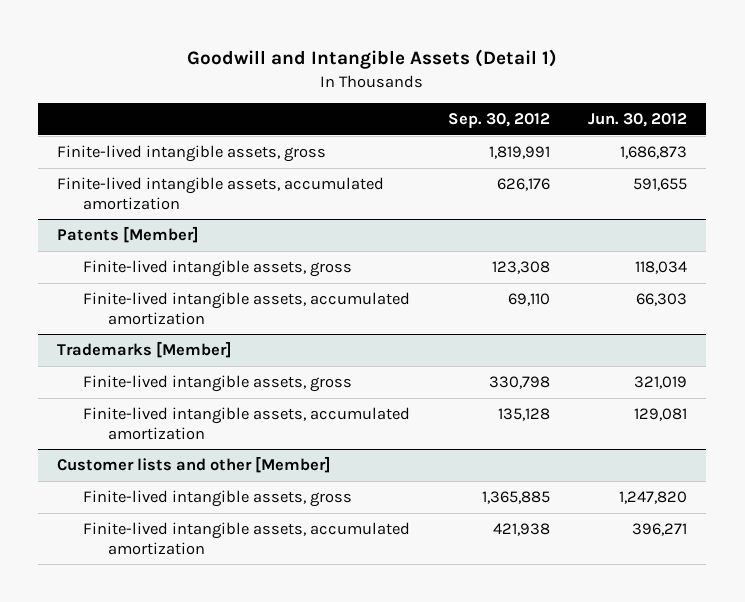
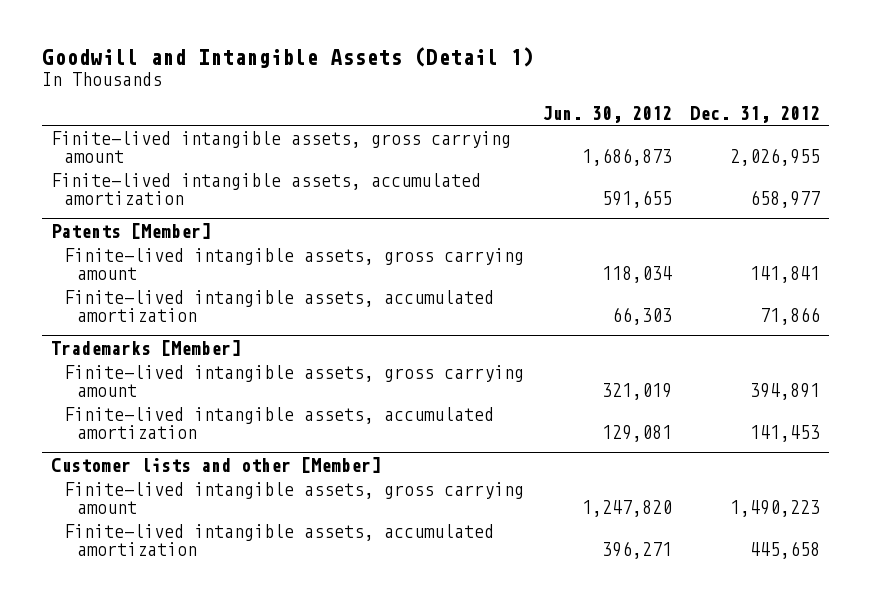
- | Sep. 30, 2012 | Jun. 30, 2012
+ | Jun. 30, 2012 | Dec. 31, 2012
- Finite-lived intangible assets, gross | 1,819,991 | 1,686,873
+ Finite-lived intangible assets, gross carrying amount | 1,686,873 | 2,026,955
@ Patents [Member]
- Finite-lived intangible assets, gross | 123,308 | 118,034
+ Finite-lived intangible assets, gross carrying amount | 118,034 | 141,841
@ Trademarks [Member]
- Finite-lived intangible assets, gross | 330,798 | 321,019
+ Finite-lived intangible assets, gross carrying amount | 321,019 | 394,891
@ Customer lists and other [Member]
- Finite-lived intangible assets, gross | 1,365,885 | 1,247,820
+ Finite-lived intangible assets, gross carrying amount | 1,247,820 | 1,490,223

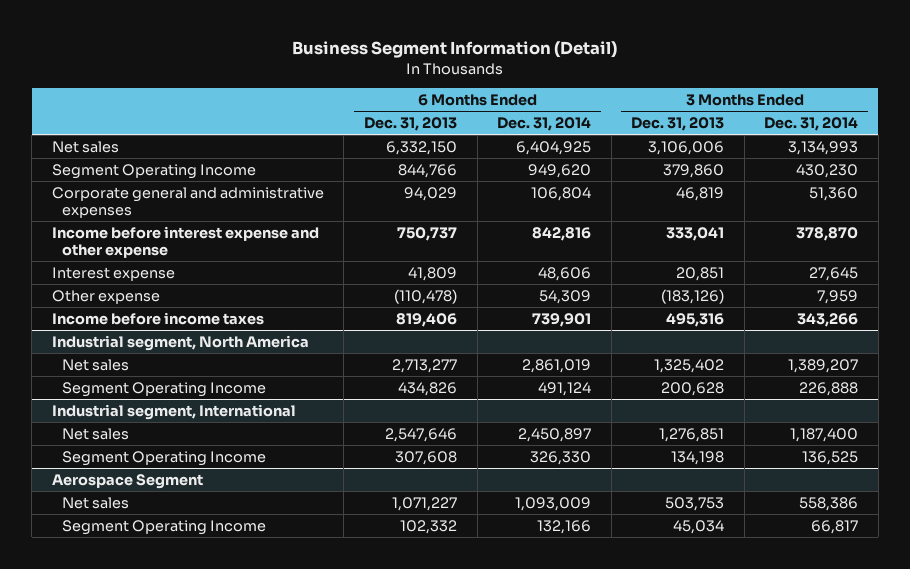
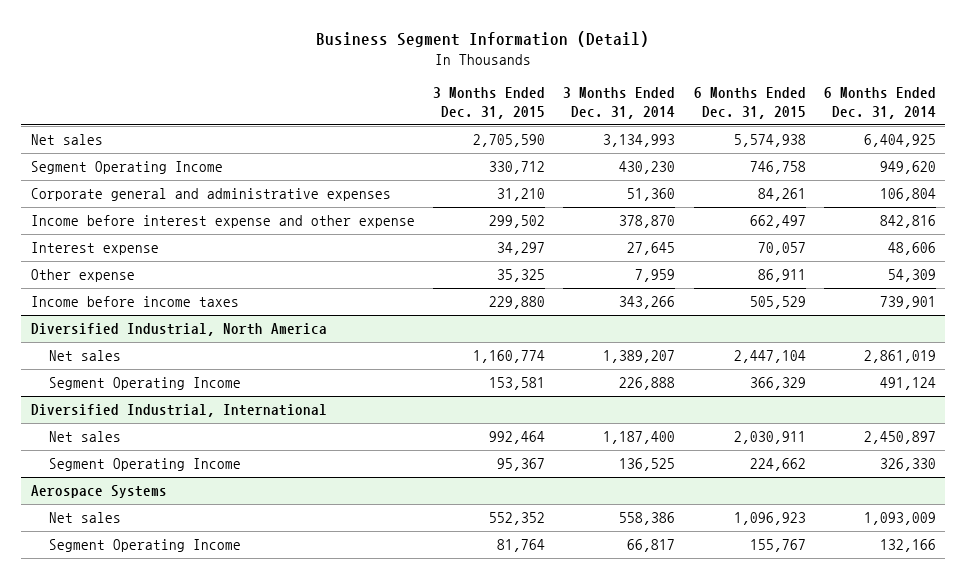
- | 6 Months Ended Dec. 31, 2013 | 6 Months Ended Dec. 31, 2014 | 3 Months Ended Dec. 31, 2013 | 3 Months Ended Dec. 31, 2014
+ | 3 Months Ended Dec. 31, 2015 | 3 Months Ended Dec. 31, 2014 | 6 Months Ended Dec. 31, 2015 | 6 Months Ended Dec. 31, 2014
- Industrial segment, North America
+ Diversified Industrial, North America
- Industrial segment, International
+ Diversified Industrial, International
- Aerospace Segment
+ Aerospace Systems

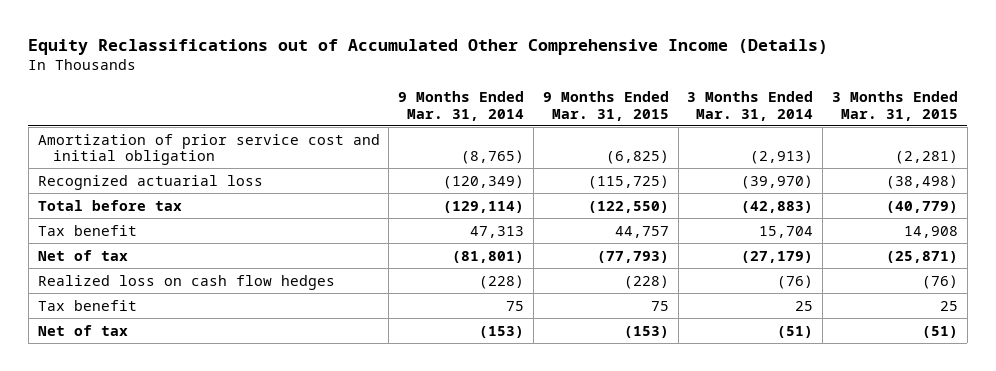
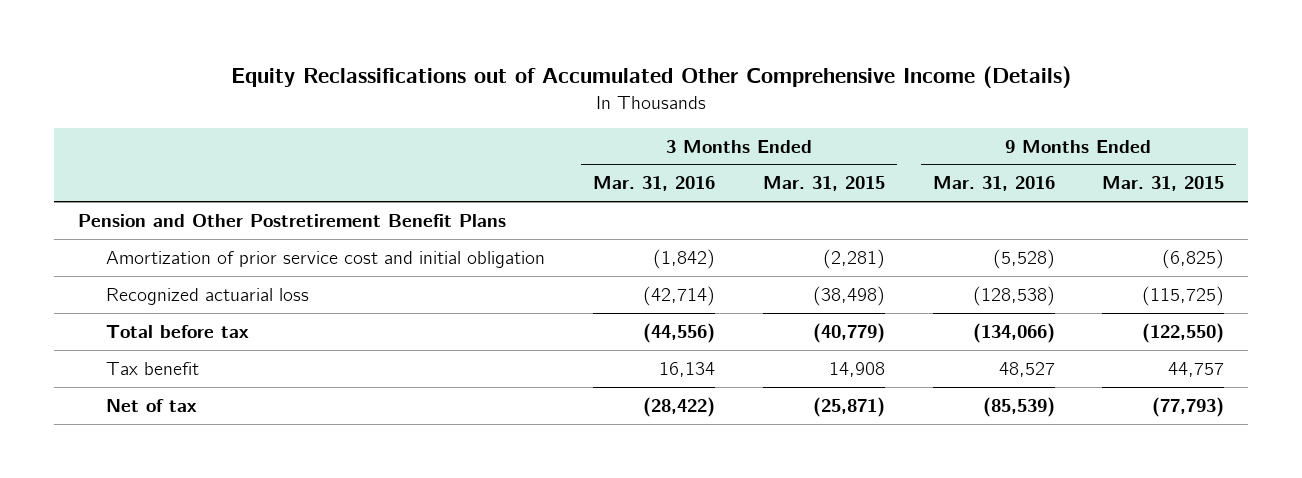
- | 9 Months Ended Mar. 31, 2014 | 9 Months Ended Mar. 31, 2015 | 3 Months Ended Mar. 31, 2014 | 3 Months Ended Mar. 31, 2015
+ | 3 Months Ended Mar. 31, 2016 | 3 Months Ended Mar. 31, 2015 | 9 Months Ended Mar. 31, 2016 | 9 Months Ended Mar. 31, 2015
+ Pension and Other Postretirement Benefit Plans
- Realized loss on cash flow hedges | (228) | (228) | (76) | (76)
- Tax benefit | 75 | 75 | 25 | 25
- Net of tax | (153) | (153) | (51) | (51)

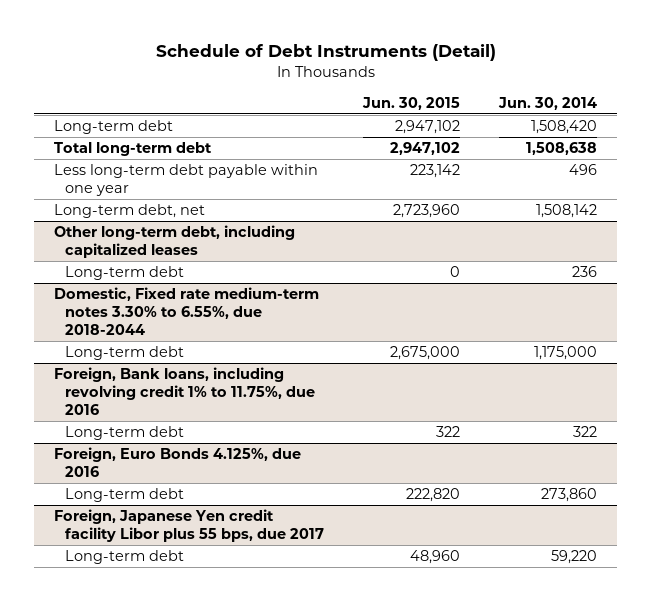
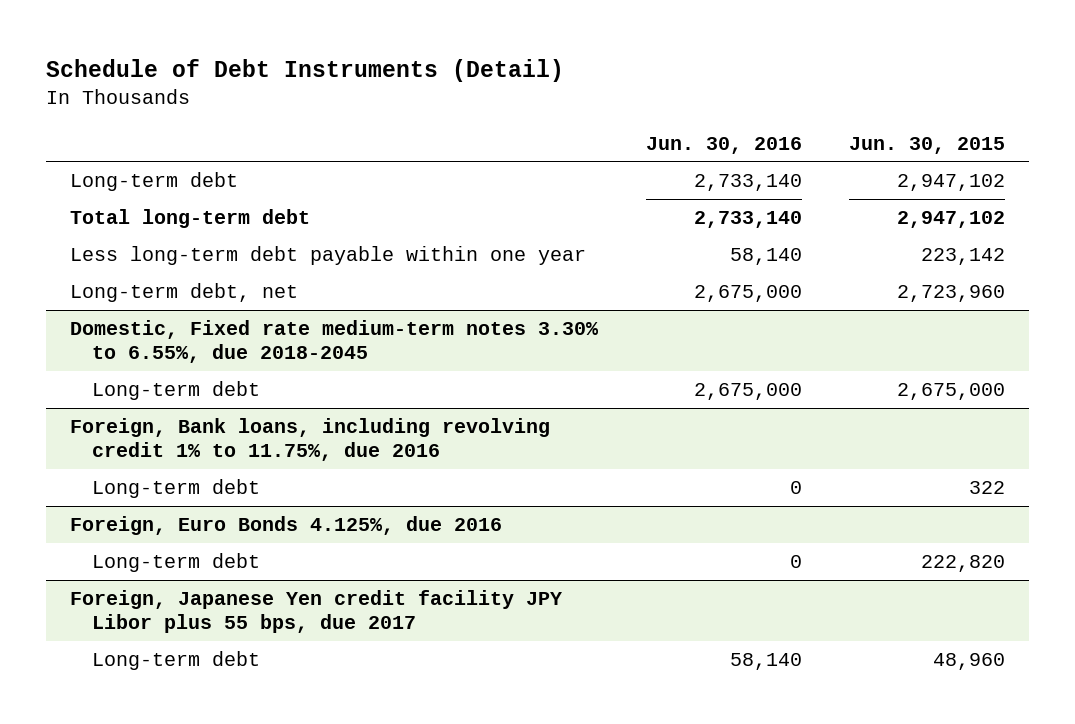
- | Jun. 30, 2015 | Jun. 30, 2014
+ | Jun. 30, 2016 | Jun. 30, 2015
- Other long-term debt, including capitalized leases
- Long-term debt | 0 | 236
- Domestic, Fixed rate medium-term notes 3.30% to 6.55%, due 2018-2044
+ Domestic, Fixed rate medium-term notes 3.30% to 6.55%, due 2018-2045
- Foreign, Japanese Yen credit facility Libor plus 55 bps, due 2017
+ Foreign, Japanese Yen credit facility JPY Libor plus 55 bps, due 2017

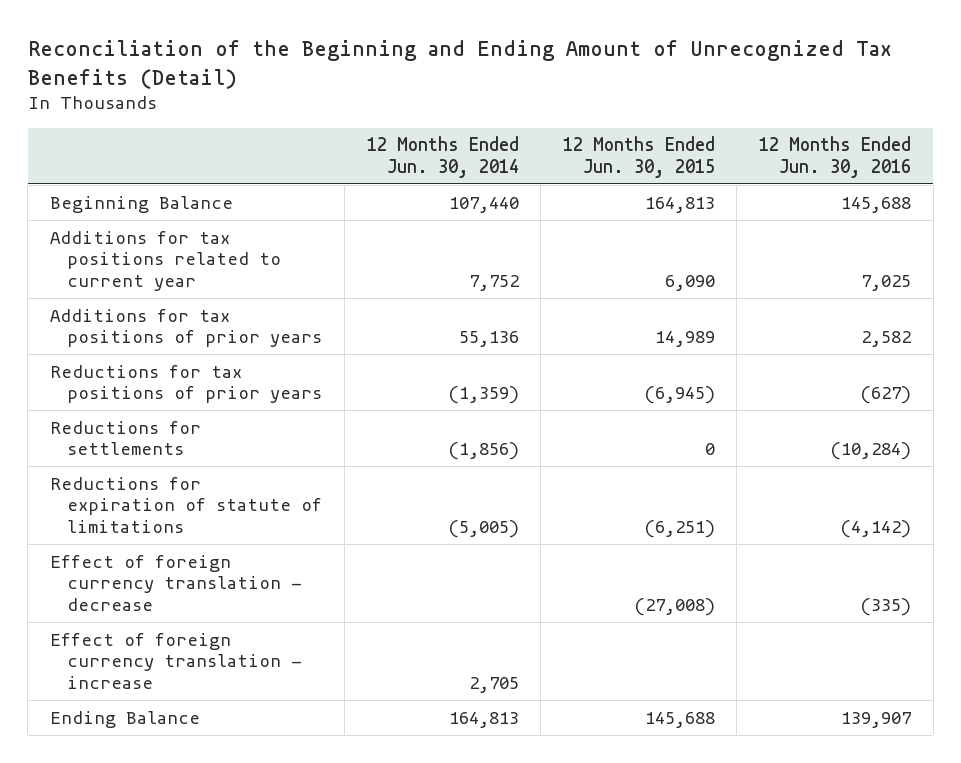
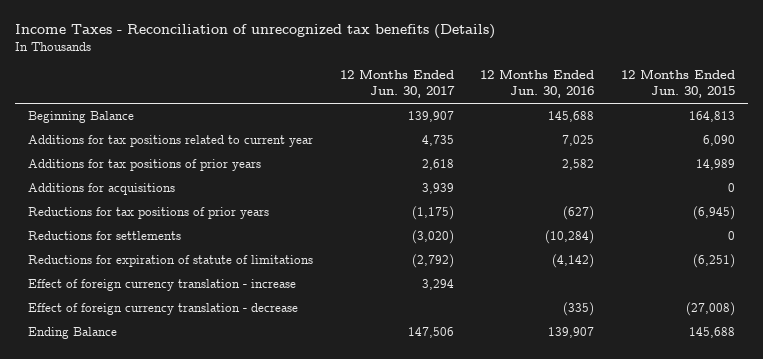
- Reconciliation of the Beginning and Ending Amount of Unrecognized Tax Benefits (Detail)
+ Income Taxes - Reconciliation of unrecognized tax benefits (Details)
- | 12 Months Ended Jun. 30, 2014 | 12 Months Ended Jun. 30, 2015 | 12 Months Ended Jun. 30, 2016
+ | 12 Months Ended Jun. 30, 2017 | 12 Months Ended Jun. 30, 2016 | 12 Months Ended Jun. 30, 2015
+ Additions for acquisitions | 3,939 | | 0
moved down: Effect of foreign currency translation - decrease | | (335) | (27,008)

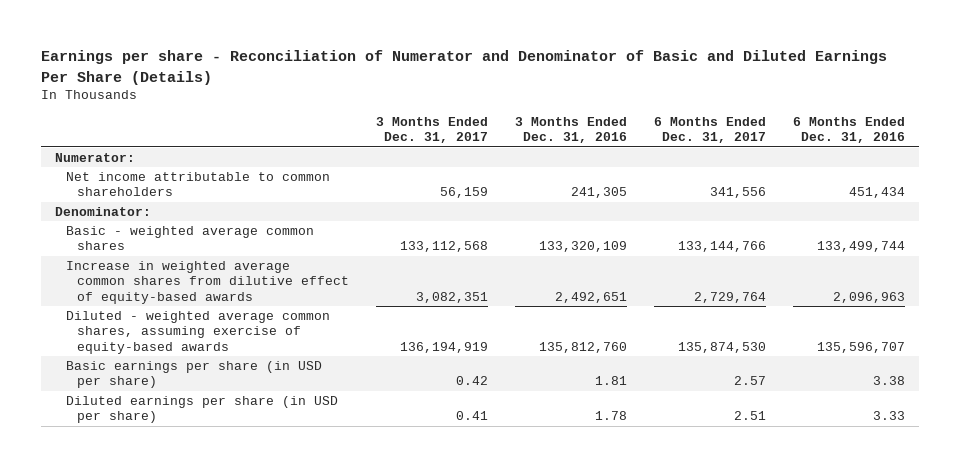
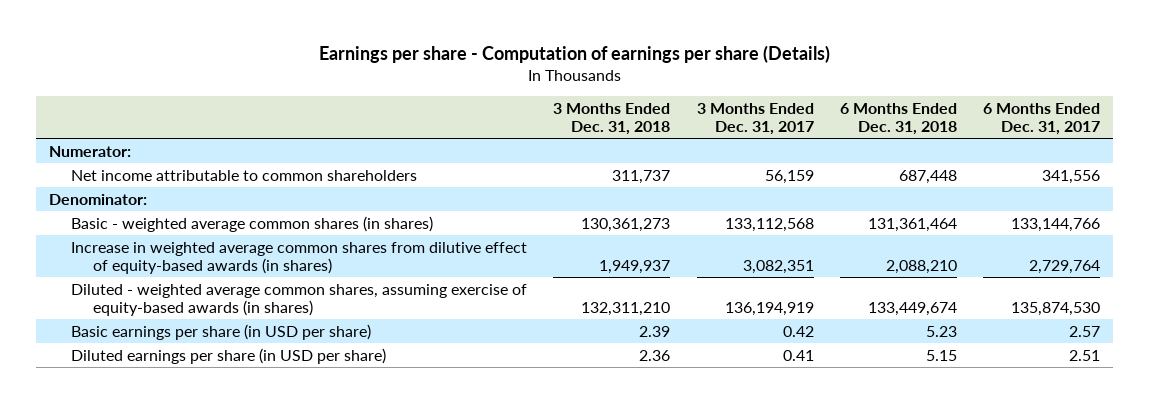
- Earnings per share - Reconciliation of Numerator and Denominator of Basic and Diluted Earnings Per Share (Details)
+ Earnings per share - Computation of earnings per share (Details)
- | 3 Months Ended Dec. 31, 2017 | 3 Months Ended Dec. 31, 2016 | 6 Months Ended Dec. 31, 2017 | 6 Months Ended Dec. 31, 2016
+ | 3 Months Ended Dec. 31, 2018 | 3 Months Ended Dec. 31, 2017 | 6 Months Ended Dec. 31, 2018 | 6 Months Ended Dec. 31, 2017
- Basic - weighted average common shares | 133,112,568 | 133,320,109 | 133,144,766 | 133,499,744
- Increase in weighted average common shares from dilutive effect of equity-based awards | 3,082,351 | 2,492,651 | 2,729,764 | 2,096,963
- Diluted - weighted average common shares, assuming exercise of equity-based awards | 136,194,919 | 135,812,760 | 135,874,530 | 135,596,707
+ Basic - weighted average common shares (in shares) | 130,361,273 | 133,112,568 | 131,361,464 | 133,144,766
+ Increase in weighted average common shares from dilutive effect of equity-based awards (in shares) | 1,949,937 | 3,082,351 | 2,088,210 | 2,729,764
+ Diluted - weighted average common shares, assuming exercise of equity-based awards (in shares) | 132,311,210 | 136,194,919 | 133,449,674 | 135,874,530

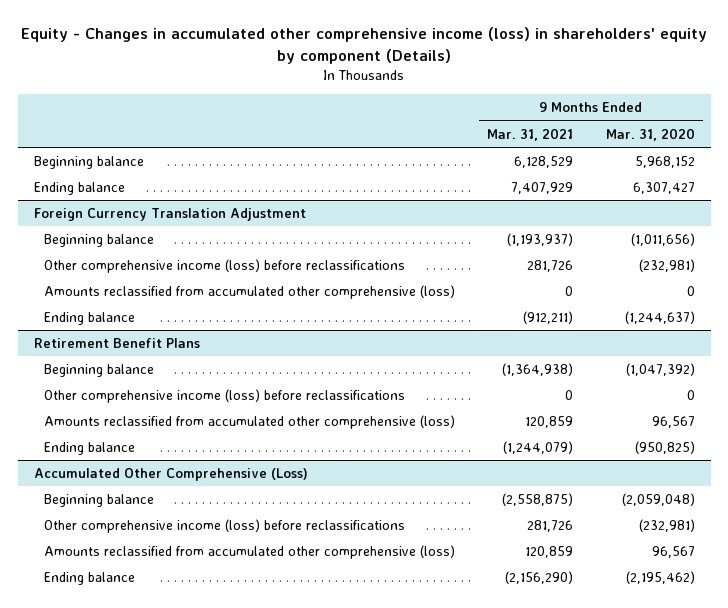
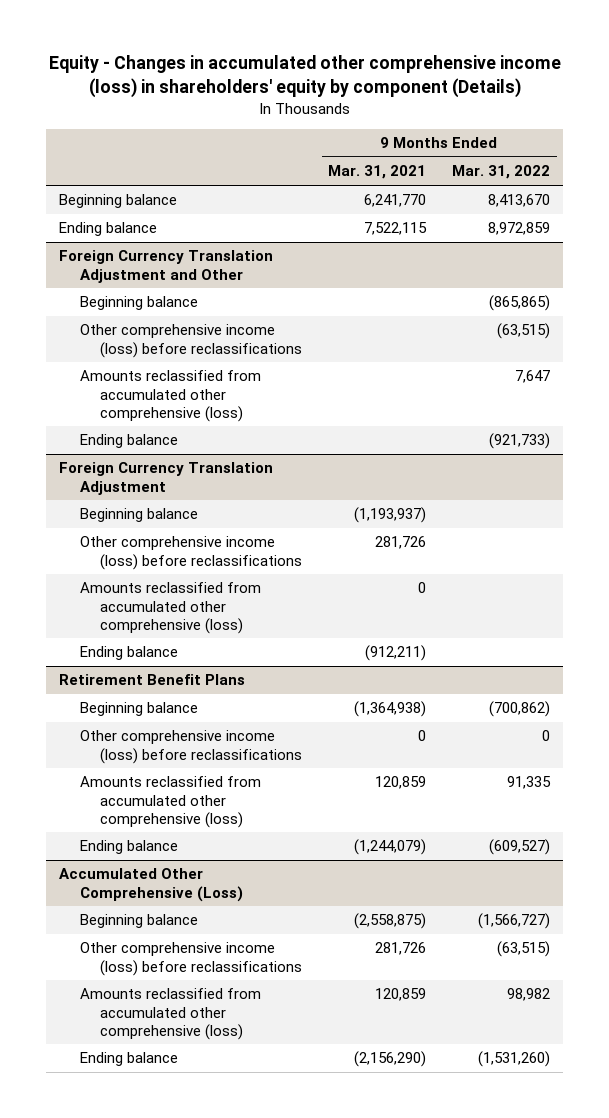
- | 9 Months Ended Mar. 31, 2021 | 9 Months Ended Mar. 31, 2020
+ | 9 Months Ended Mar. 31, 2021 | 9 Months Ended Mar. 31, 2022
- Beginning balance | 6,128,529 | 5,968,152
- Ending balance | 7,407,929 | 6,307,427
+ Beginning balance | 6,241,770 | 8,413,670
+ Ending balance | 7,522,115 | 8,972,859
+ Foreign Currency Translation Adjustment and Other
+ Beginning balance | | (865,865)
+ Other comprehensive income (loss) before reclassifications | | (63,515)
+ Amounts reclassified from accumulated other comprehensive (loss) | | 7,647
+ Ending balance | | (921,733)

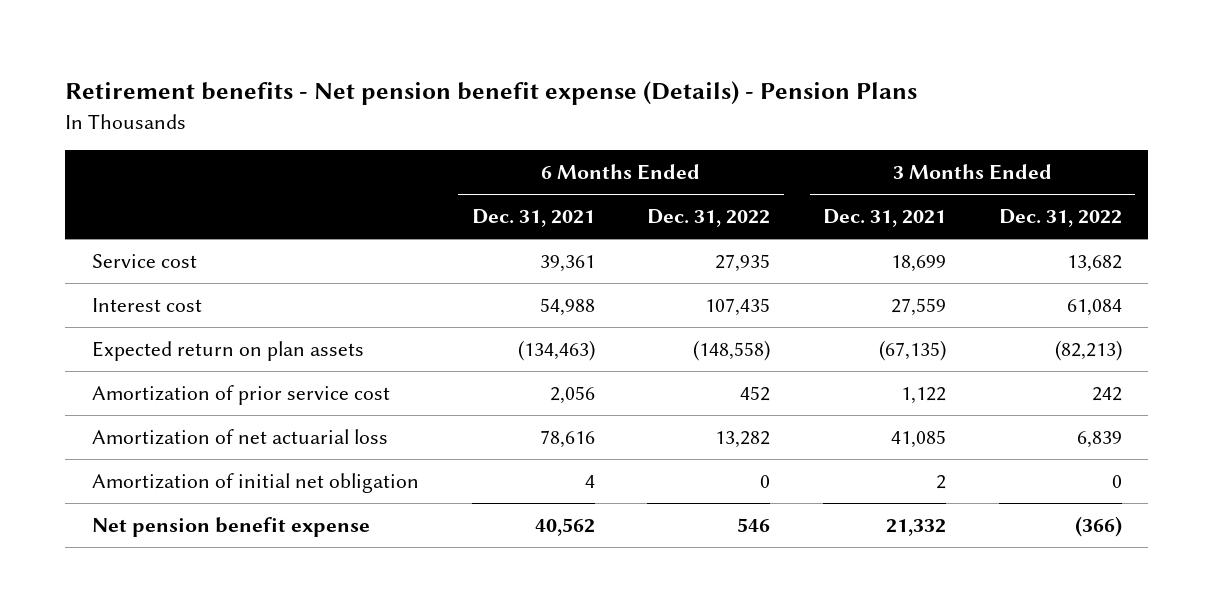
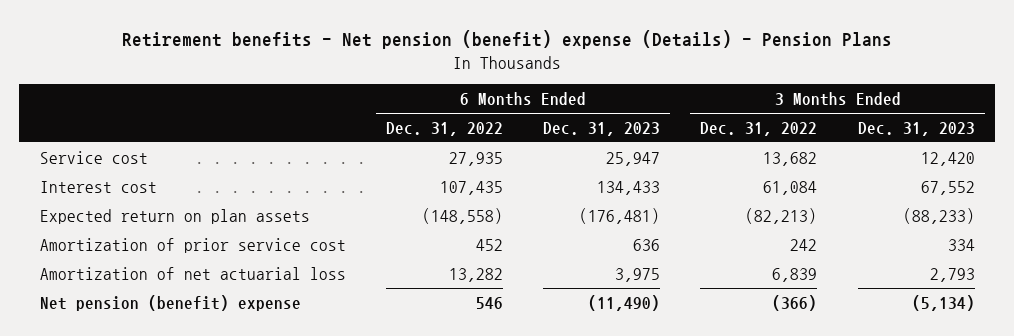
- Retirement benefits - Net pension benefit expense (Details) - Pension Plans
+ Retirement benefits - Net pension (benefit) expense (Details) - Pension Plans
- | 6 Months Ended Dec. 31, 2021 | 6 Months Ended Dec. 31, 2022 | 3 Months Ended Dec. 31, 2021 | 3 Months Ended Dec. 31, 2022
+ | 6 Months Ended Dec. 31, 2022 | 6 Months Ended Dec. 31, 2023 | 3 Months Ended Dec. 31, 2022 | 3 Months Ended Dec. 31, 2023
- Amortization of initial net obligation | 4 | 0 | 2 | 0
- Net pension benefit expense | 40,562 | 546 | 21,332 | (366)
+ Net pension (benefit) expense | 546 | (11,490) | (366) | (5,134)

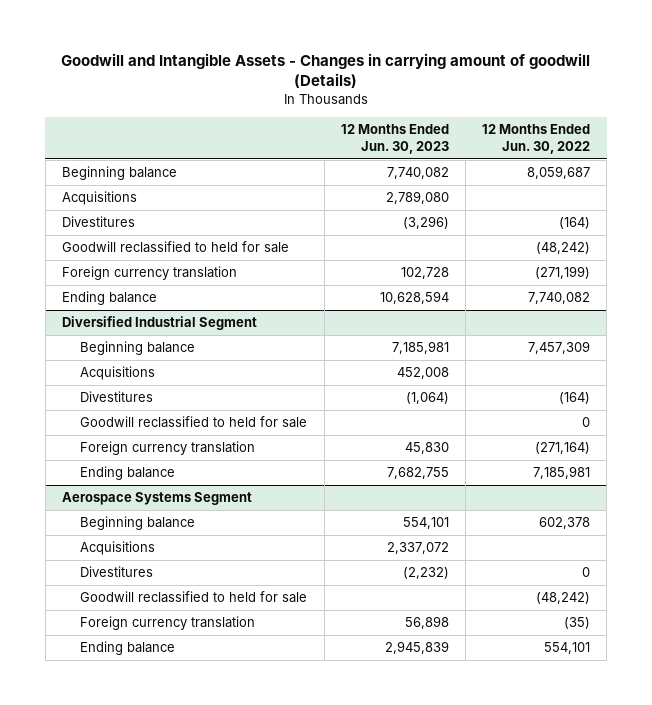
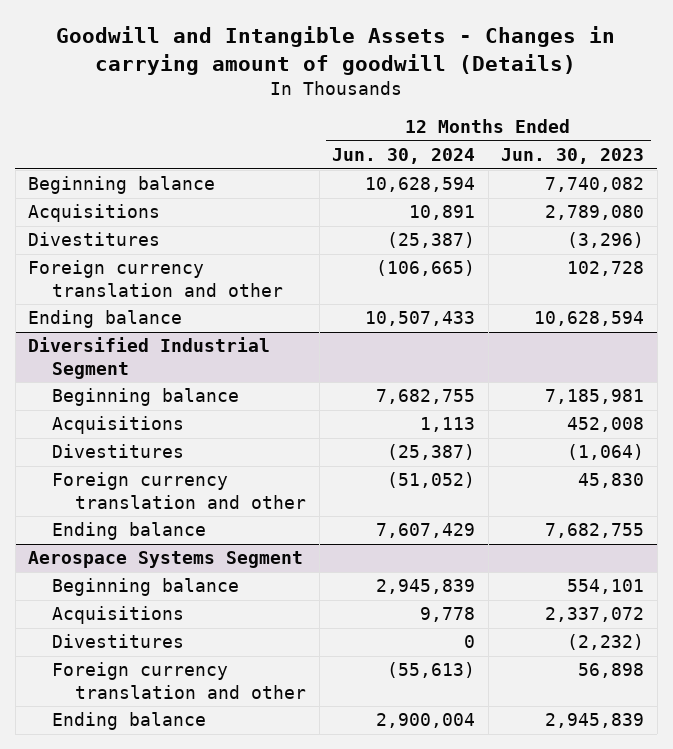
- | 12 Months Ended Jun. 30, 2023 | 12 Months Ended Jun. 30, 2022
+ | 12 Months Ended Jun. 30, 2024 | 12 Months Ended Jun. 30, 2023
- Goodwill reclassified to held for sale | | (48,242)
- Foreign currency translation | 102,728 | (271,199)
+ Foreign currency translation and other | (106,665) | 102,728
@ Diversified Industrial Segment
- Goodwill reclassified to held for sale | | 0
- Foreign currency translation | 45,830 | (271,164)
+ Foreign currency translation and other | (51,052) | 45,830
@ Aerospace Systems Segment
- Goodwill reclassified to held for sale | | (48,242)
- Foreign currency translation | 56,898 | (35)
+ Foreign currency translation and other | (55,613) | 56,898

